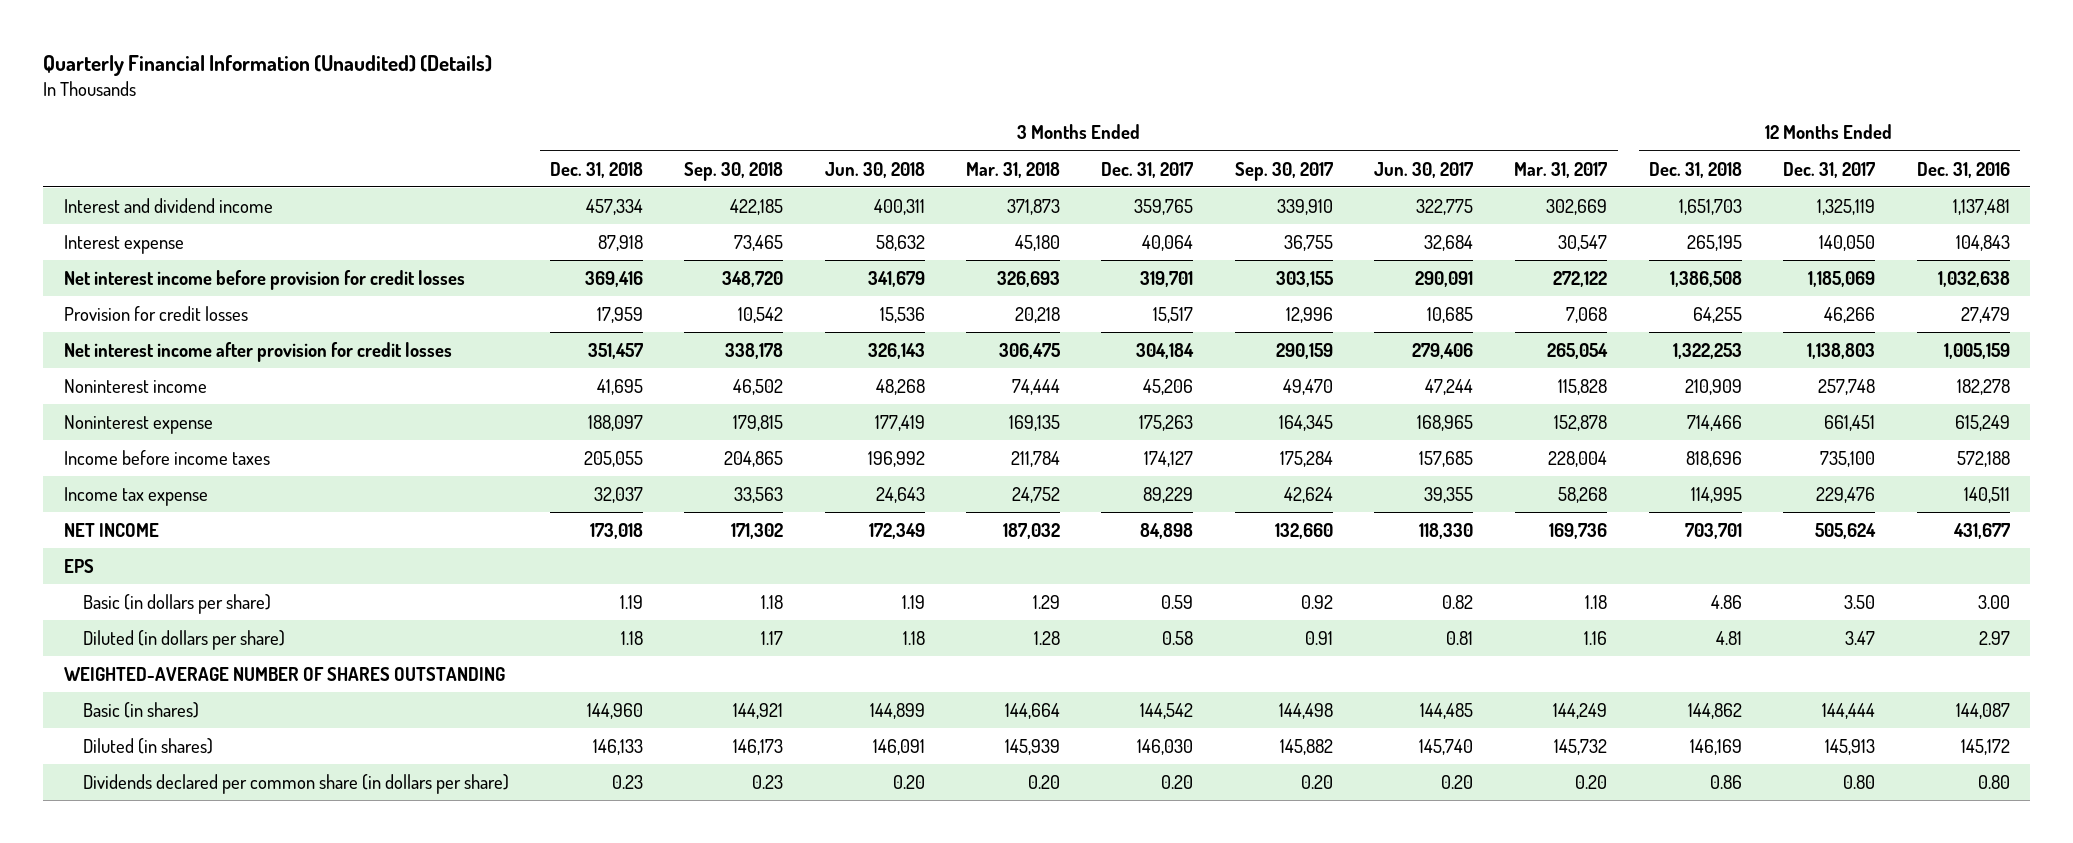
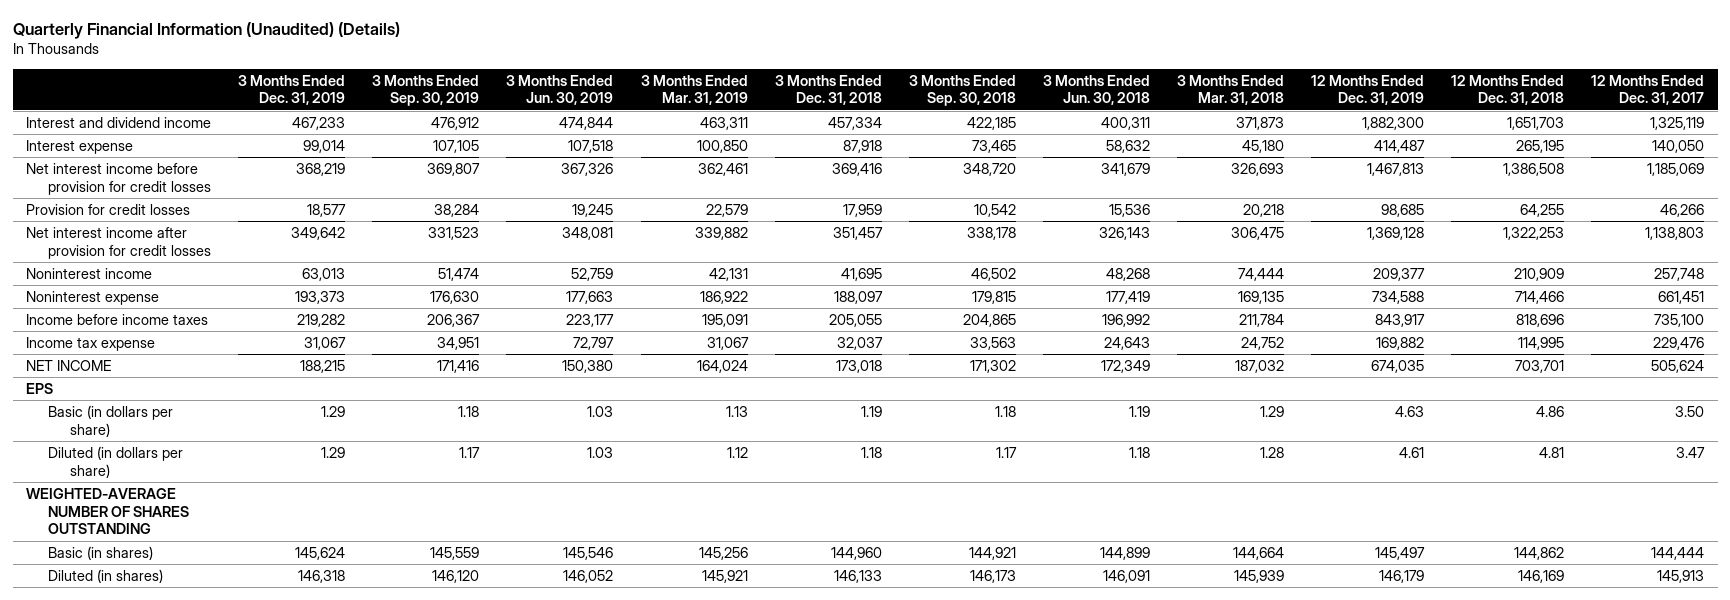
- | 3 Months Ended Dec. 31, 2018 | 3 Months Ended Sep. 30, 2018 | 3 Months Ended Jun. 30, 2018 | 3 Months Ended Mar. 31, 2018 | 3 Months Ended Dec. 31, 2017 | 3 Months Ended Sep. 30, 2017 | 3 Months Ended Jun. 30, 2017 | 3 Months Ended Mar. 31, 2017 | 12 Months Ended Dec. 31, 2018 | 12 Months Ended Dec. 31, 2017 | 12 Months Ended Dec. 31, 2016
+ | 3 Months Ended Dec. 31, 2019 | 3 Months Ended Sep. 30, 2019 | 3 Months Ended Jun. 30, 2019 | 3 Months Ended Mar. 31, 2019 | 3 Months Ended Dec. 31, 2018 | 3 Months Ended Sep. 30, 2018 | 3 Months Ended Jun. 30, 2018 | 3 Months Ended Mar. 31, 2018 | 12 Months Ended Dec. 31, 2019 | 12 Months Ended Dec. 31, 2018 | 12 Months Ended Dec. 31, 2017
- Dividends declared per common share (in dollars per share) | 0.23 | 0.23 | 0.20 | 0.20 | 0.20 | 0.20 | 0.20 | 0.20 | 0.86 | 0.80 | 0.80

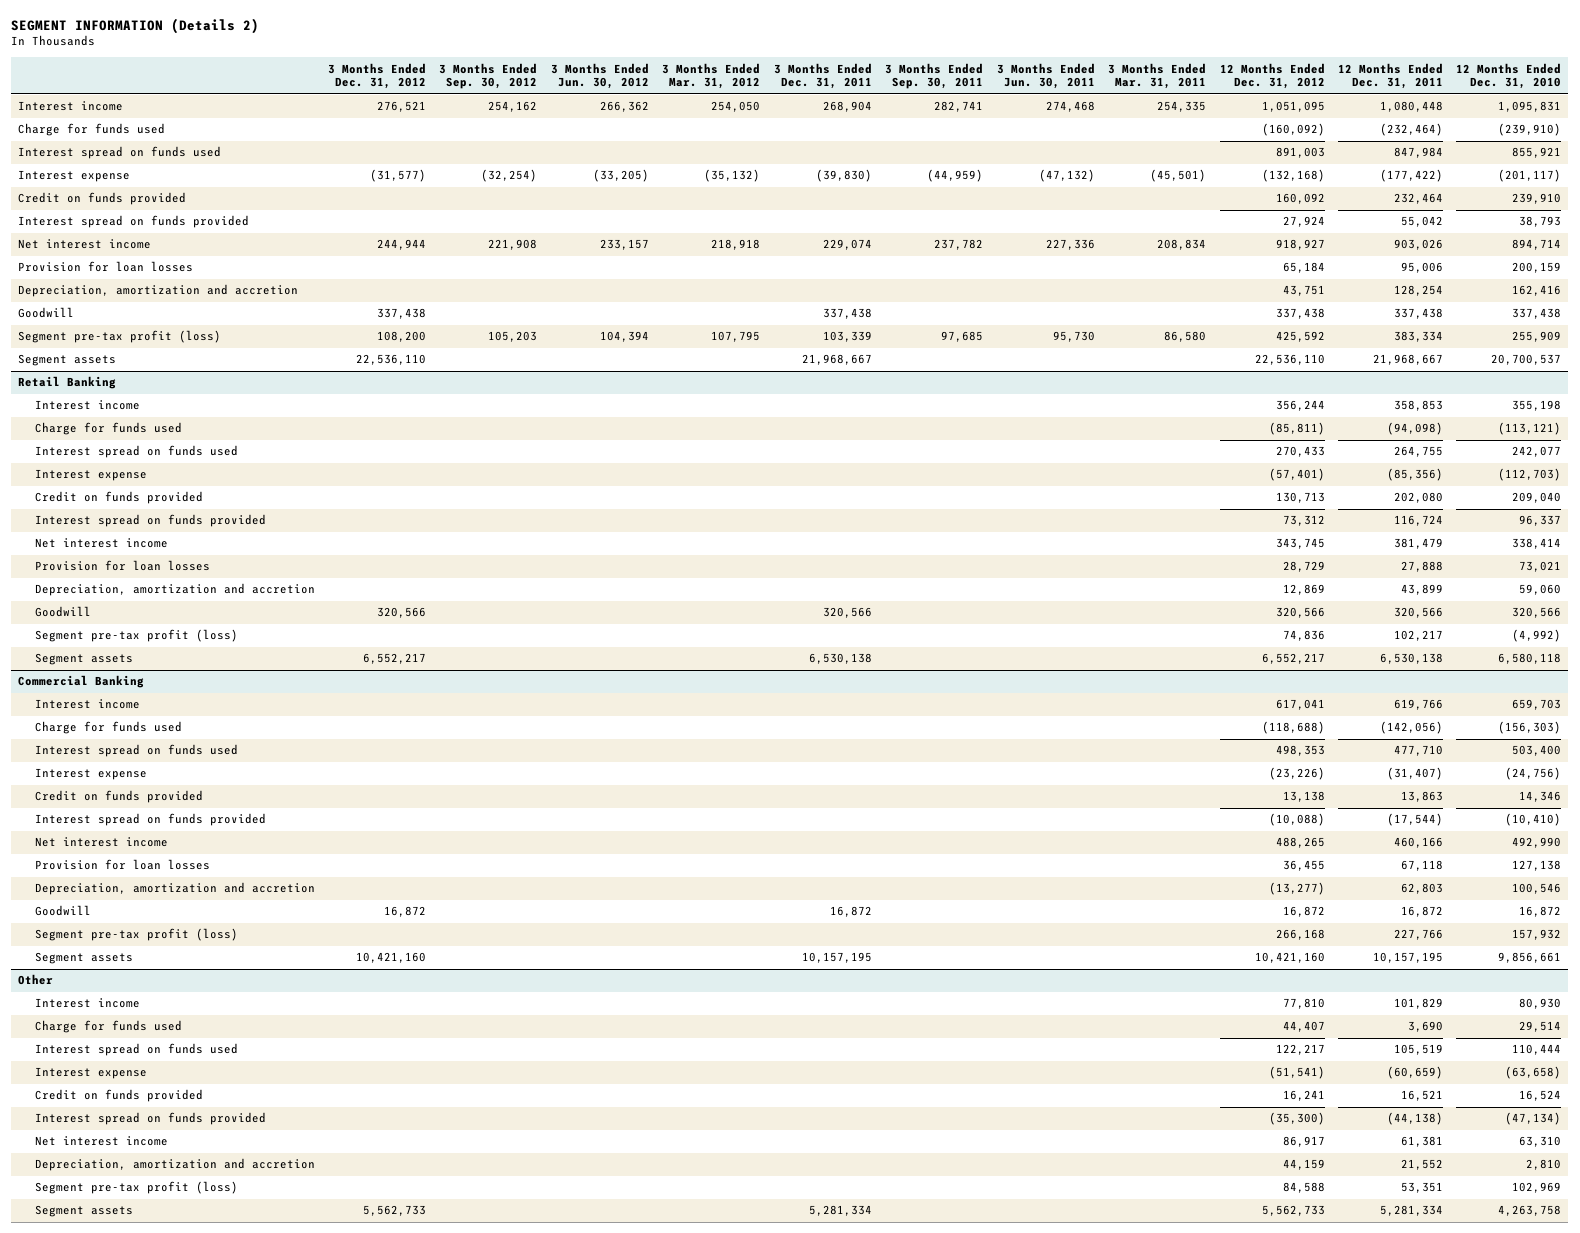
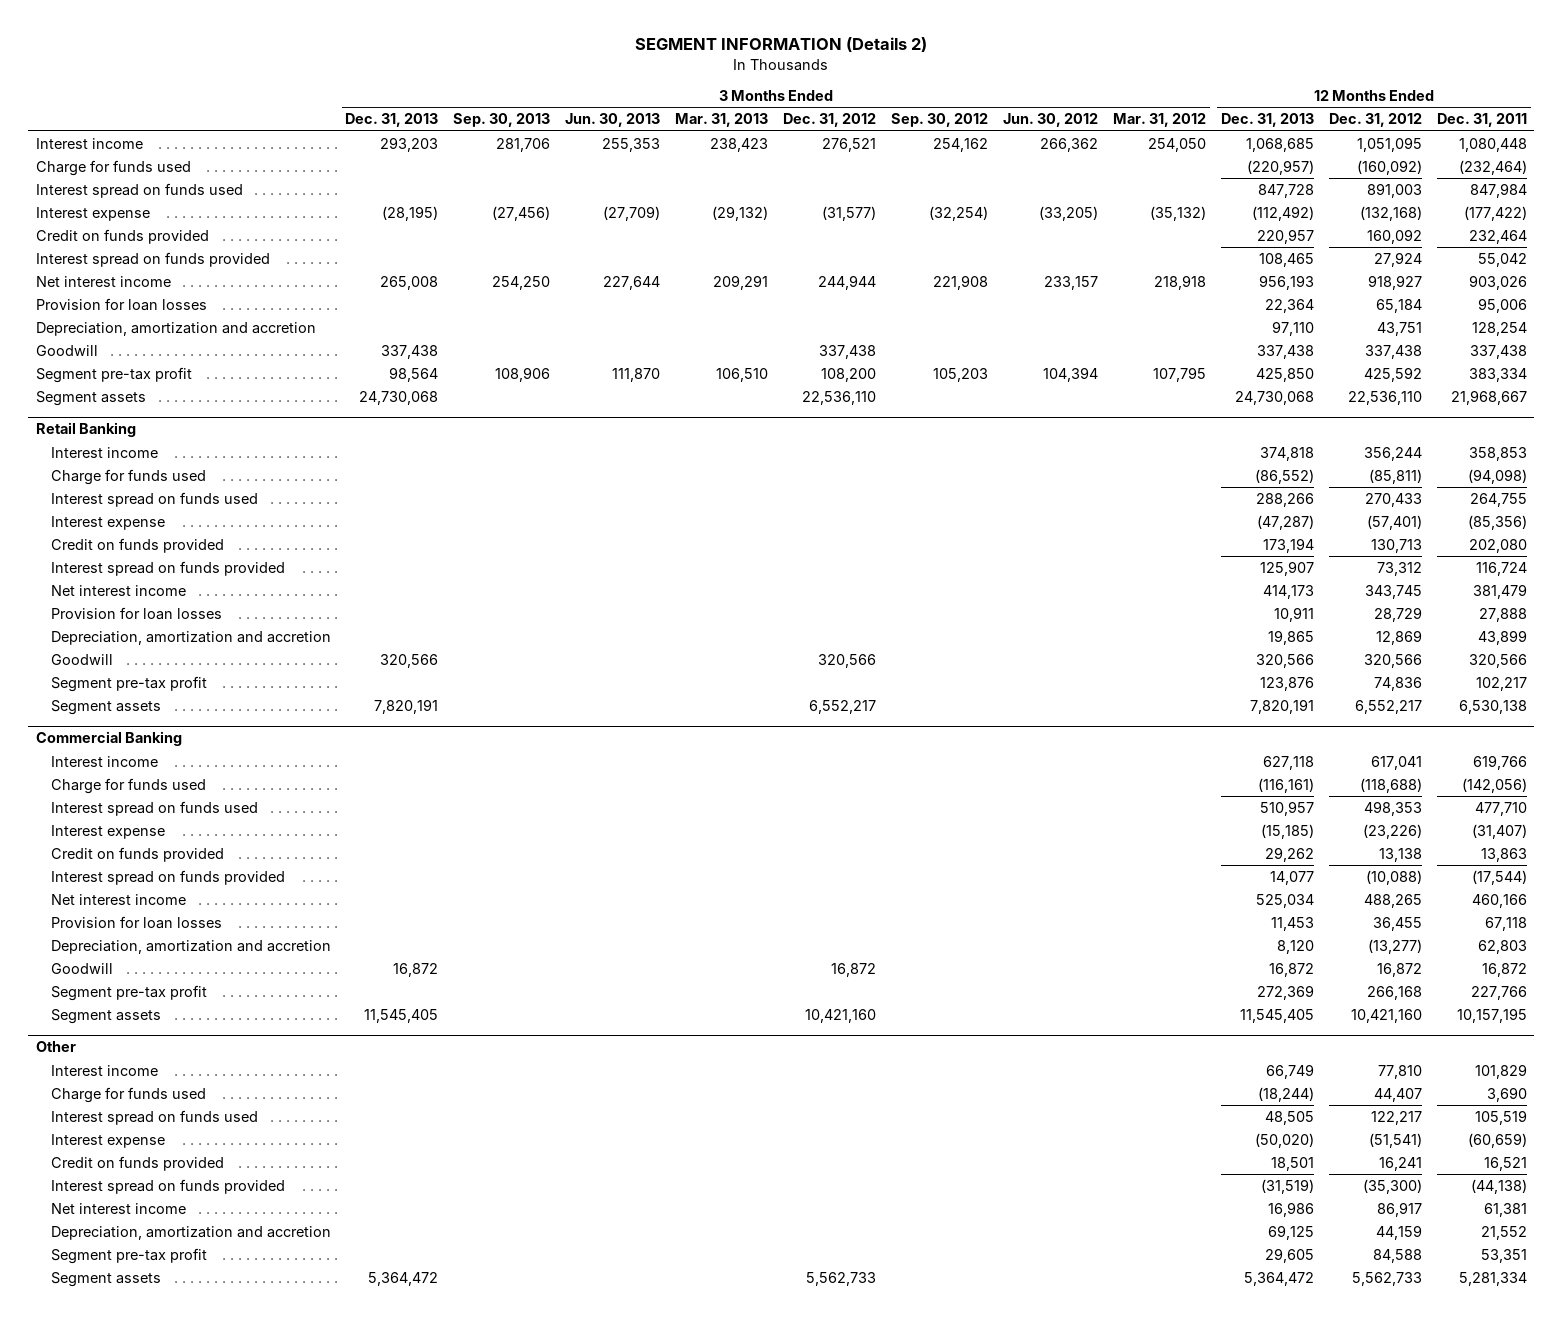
- | 3 Months Ended Dec. 31, 2012 | 3 Months Ended Sep. 30, 2012 | 3 Months Ended Jun. 30, 2012 | 3 Months Ended Mar. 31, 2012 | 3 Months Ended Dec. 31, 2011 | 3 Months Ended Sep. 30, 2011 | 3 Months Ended Jun. 30, 2011 | 3 Months Ended Mar. 31, 2011 | 12 Months Ended Dec. 31, 2012 | 12 Months Ended Dec. 31, 2011 | 12 Months Ended Dec. 31, 2010
+ | 3 Months Ended Dec. 31, 2013 | 3 Months Ended Sep. 30, 2013 | 3 Months Ended Jun. 30, 2013 | 3 Months Ended Mar. 31, 2013 | 3 Months Ended Dec. 31, 2012 | 3 Months Ended Sep. 30, 2012 | 3 Months Ended Jun. 30, 2012 | 3 Months Ended Mar. 31, 2012 | 12 Months Ended Dec. 31, 2013 | 12 Months Ended Dec. 31, 2012 | 12 Months Ended Dec. 31, 2011
- Segment pre-tax profit (loss) | 108,200 | 105,203 | 104,394 | 107,795 | 103,339 | 97,685 | 95,730 | 86,580 | 425,592 | 383,334 | 255,909
+ Segment pre-tax profit | 98,564 | 108,906 | 111,870 | 106,510 | 108,200 | 105,203 | 104,394 | 107,795 | 425,850 | 425,592 | 383,334
@ Retail Banking
- Segment pre-tax profit (loss) | | | | | | | | | 74,836 | 102,217 | (4,992)
+ Segment pre-tax profit | | | | | | | | | 123,876 | 74,836 | 102,217
@ Commercial Banking
- Segment pre-tax profit (loss) | | | | | | | | | 266,168 | 227,766 | 157,932
+ Segment pre-tax profit | | | | | | | | | 272,369 | 266,168 | 227,766
@ Other
- Segment pre-tax profit (loss) | | | | | | | | | 84,588 | 53,351 | 102,969
+ Segment pre-tax profit | | | | | | | | | 29,605 | 84,588 | 53,351

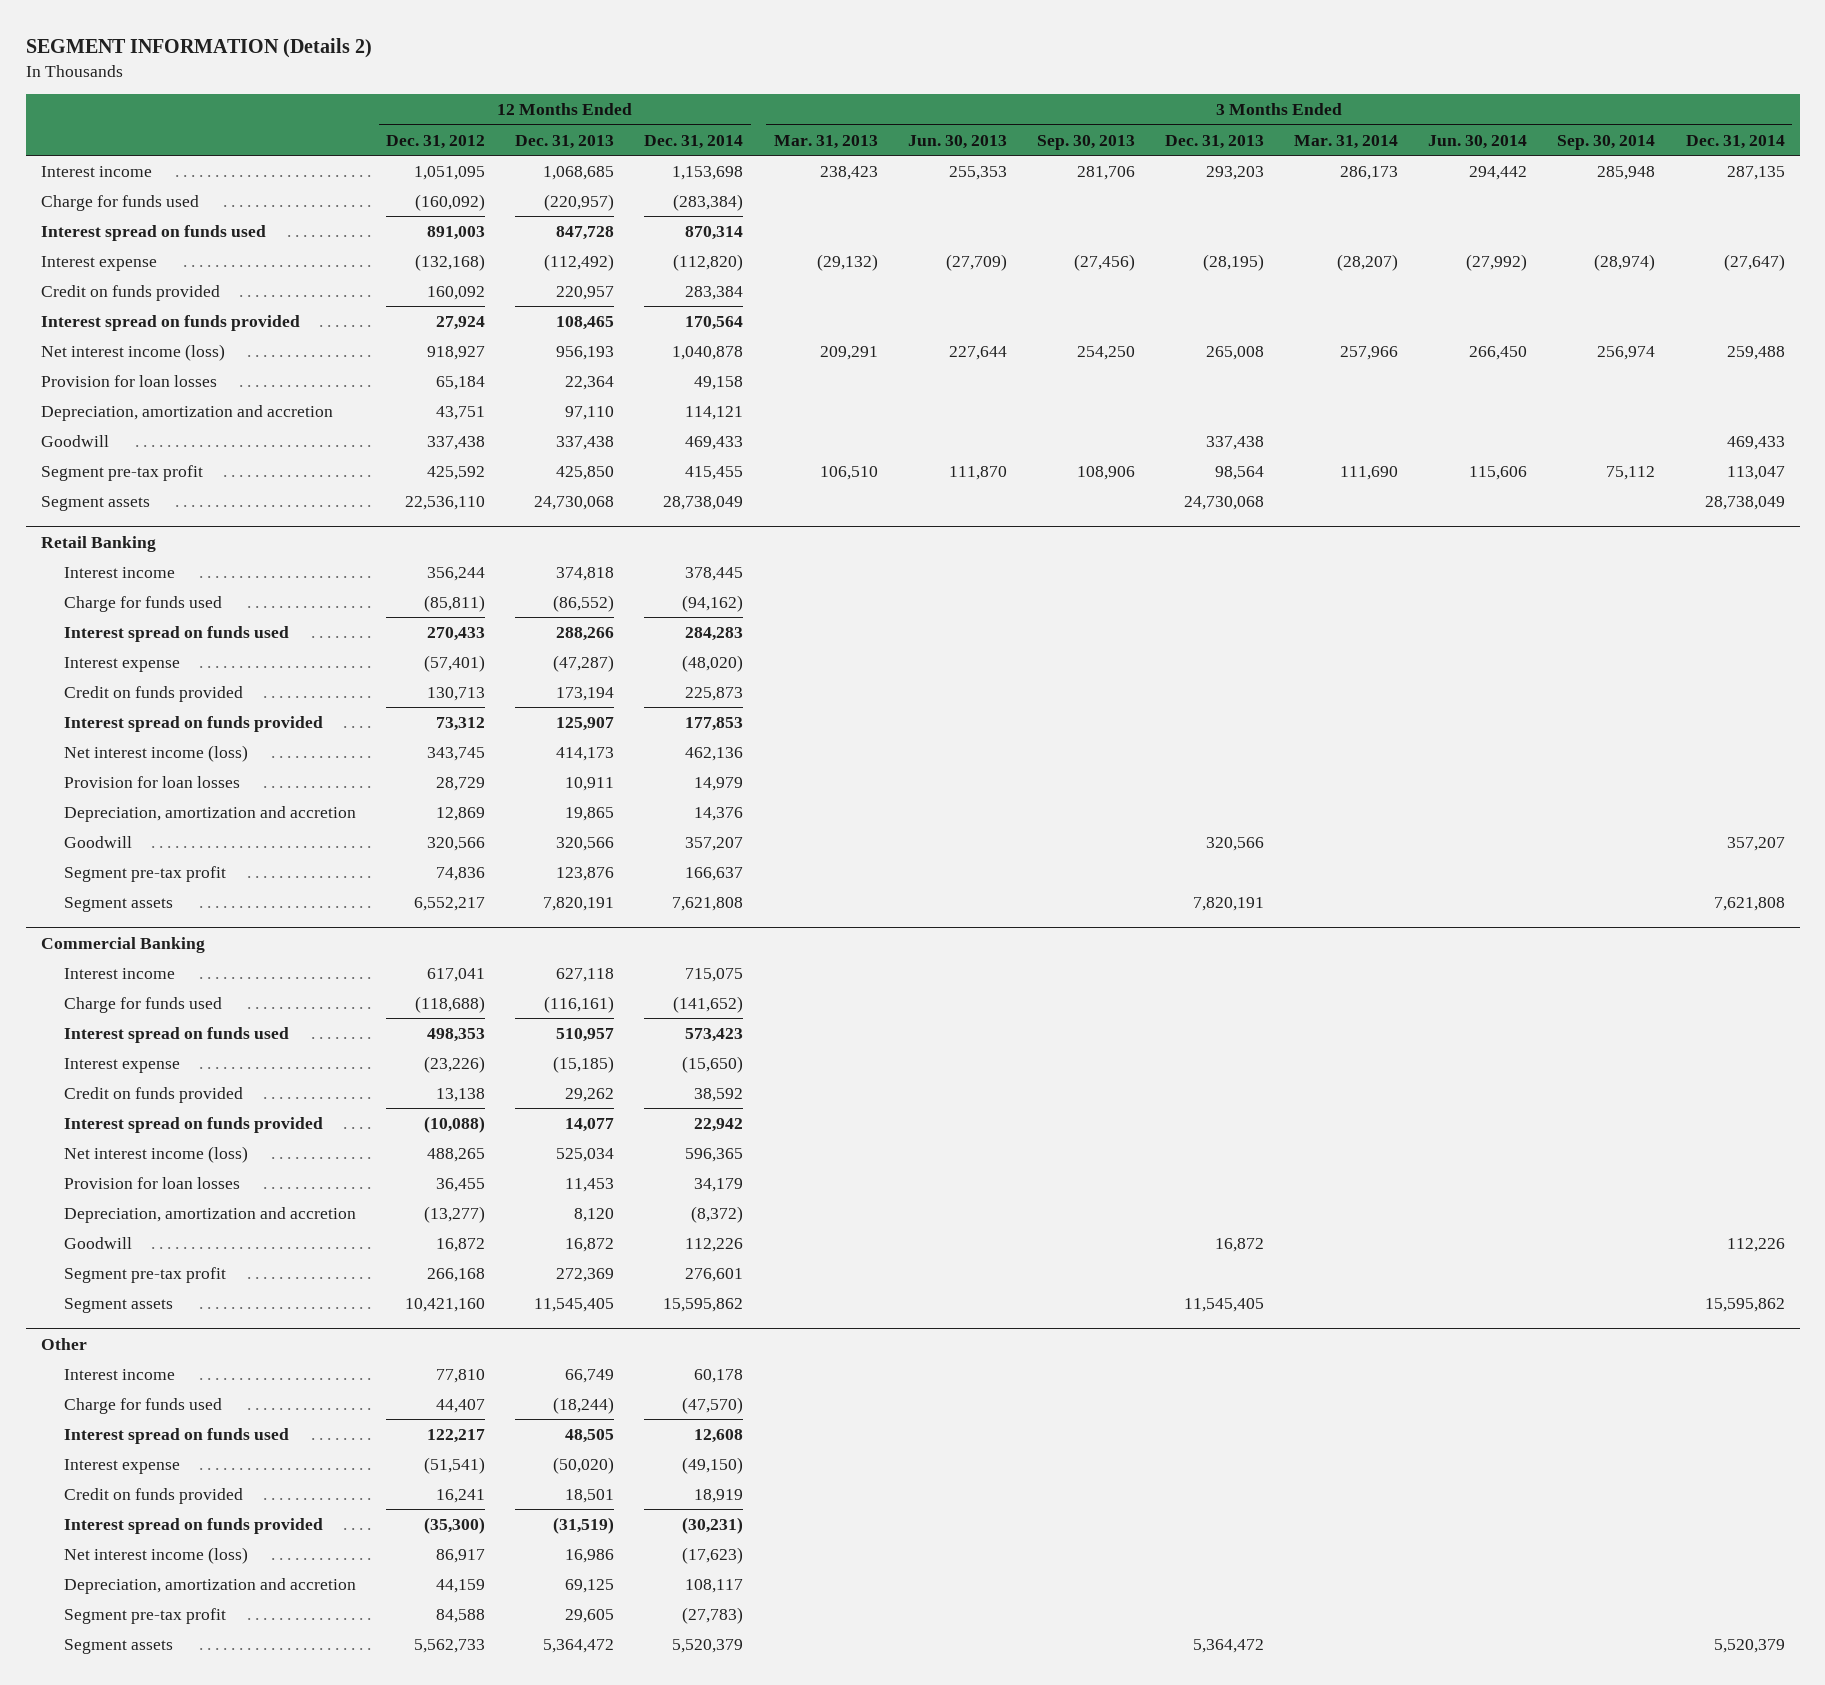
- | 3 Months Ended Dec. 31, 2013 | 3 Months Ended Sep. 30, 2013 | 3 Months Ended Jun. 30, 2013 | 3 Months Ended Mar. 31, 2013 | 3 Months Ended Dec. 31, 2012 | 3 Months Ended Sep. 30, 2012 | 3 Months Ended Jun. 30, 2012 | 3 Months Ended Mar. 31, 2012 | 12 Months Ended Dec. 31, 2013 | 12 Months Ended Dec. 31, 2012 | 12 Months Ended Dec. 31, 2011
+ | 12 Months Ended Dec. 31, 2012 | 12 Months Ended Dec. 31, 2013 | 12 Months Ended Dec. 31, 2014 | 3 Months Ended Mar. 31, 2013 | 3 Months Ended Jun. 30, 2013 | 3 Months Ended Sep. 30, 2013 | 3 Months Ended Dec. 31, 2013 | 3 Months Ended Mar. 31, 2014 | 3 Months Ended Jun. 30, 2014 | 3 Months Ended Sep. 30, 2014 | 3 Months Ended Dec. 31, 2014
- Net interest income | 265,008 | 254,250 | 227,644 | 209,291 | 244,944 | 221,908 | 233,157 | 218,918 | 956,193 | 918,927 | 903,026
+ Net interest income (loss) | 918,927 | 956,193 | 1,040,878 | 209,291 | 227,644 | 254,250 | 265,008 | 257,966 | 266,450 | 256,974 | 259,488
@ Retail Banking
- Net interest income | | | | | | | | | 414,173 | 343,745 | 381,479
+ Net interest income (loss) | 343,745 | 414,173 | 462,136 | | | | | | | |
@ Commercial Banking
- Net interest income | | | | | | | | | 525,034 | 488,265 | 460,166
+ Net interest income (loss) | 488,265 | 525,034 | 596,365 | | | | | | | |
@ Other
- Net interest income | | | | | | | | | 16,986 | 86,917 | 61,381
+ Net interest income (loss) | 86,917 | 16,986 | (17,623) | | | | | | | |

